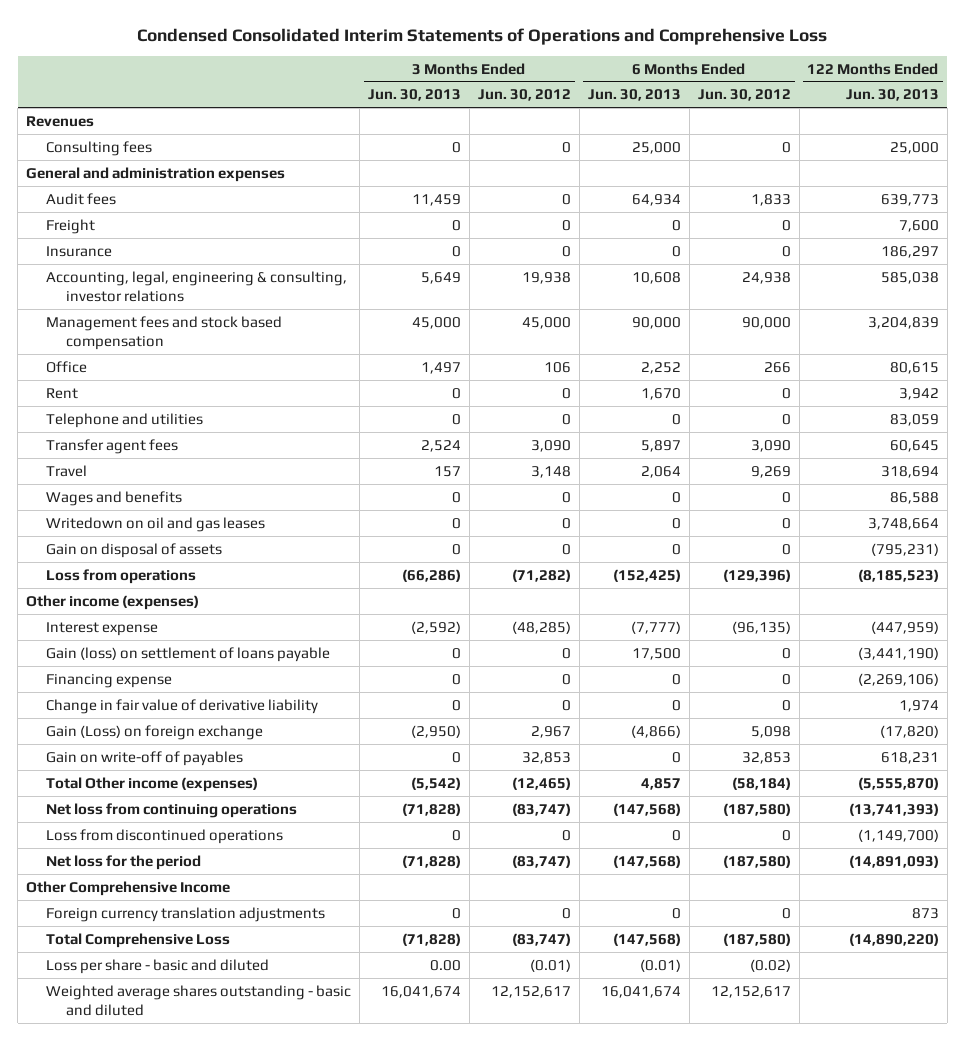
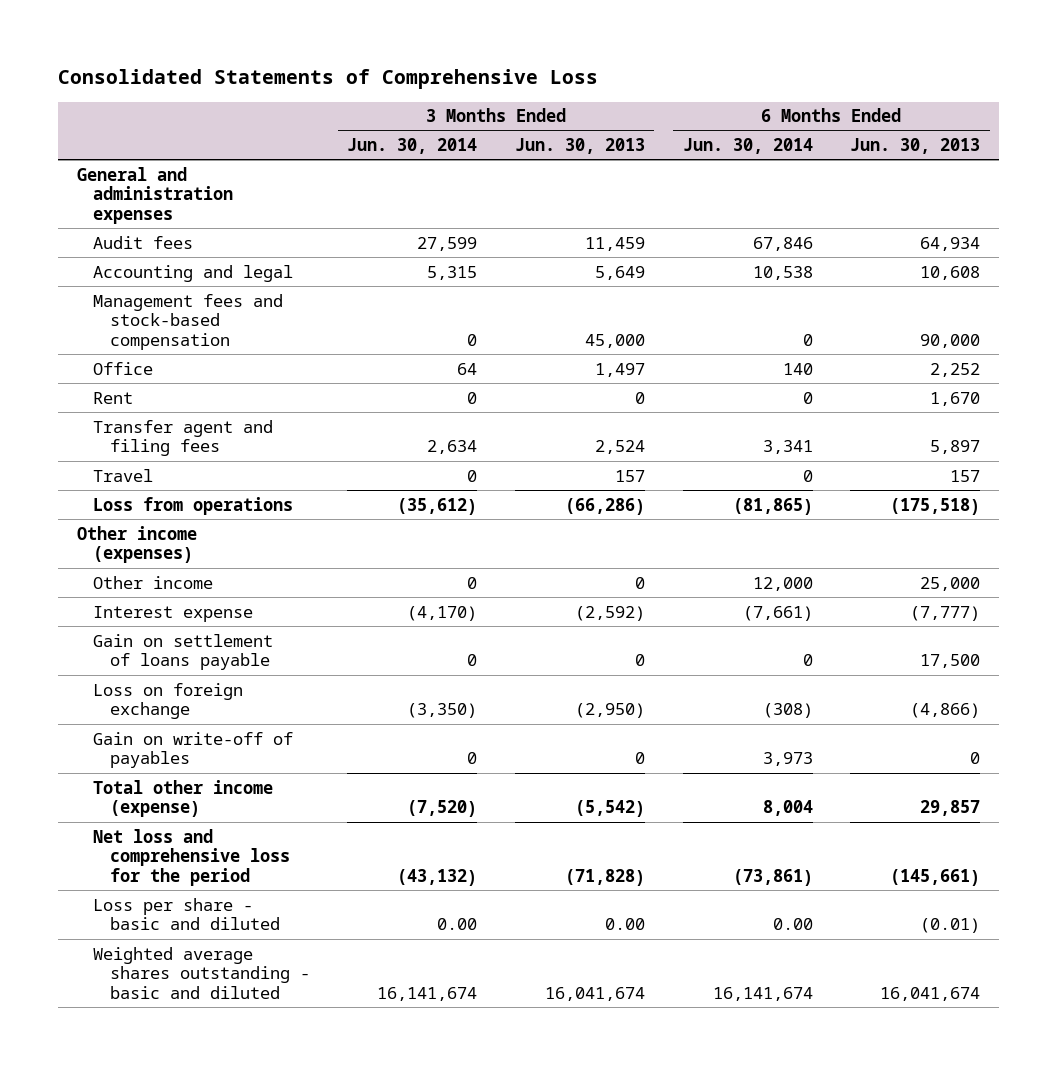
- Condensed Consolidated Interim Statements of Operations and Comprehensive Loss
+ Consolidated Statements of Comprehensive Loss
- | 3 Months Ended Jun. 30, 2013 | 3 Months Ended Jun. 30, 2012 | 6 Months Ended Jun. 30, 2013 | 6 Months Ended Jun. 30, 2012 | 122 Months Ended Jun. 30, 2013
+ | 3 Months Ended Jun. 30, 2014 | 3 Months Ended Jun. 30, 2013 | 6 Months Ended Jun. 30, 2014 | 6 Months Ended Jun. 30, 2013
- Revenues
- Consulting fees | 0 | 0 | 25,000 | 0 | 25,000
- Freight | 0 | 0 | 0 | 0 | 7,600
- Insurance | 0 | 0 | 0 | 0 | 186,297
- Accounting, legal, engineering & consulting, investor relations | 5,649 | 19,938 | 10,608 | 24,938 | 585,038
- Management fees and stock based compensation | 45,000 | 45,000 | 90,000 | 90,000 | 3,204,839
+ Accounting and legal | 5,315 | 5,649 | 10,538 | 10,608
+ Management fees and stock-based compensation | 0 | 45,000 | 0 | 90,000
- Telephone and utilities | 0 | 0 | 0 | 0 | 83,059
- Transfer agent fees | 2,524 | 3,090 | 5,897 | 3,090 | 60,645
- Travel | 157 | 3,148 | 2,064 | 9,269 | 318,694
- Wages and benefits | 0 | 0 | 0 | 0 | 86,588
- Writedown on oil and gas leases | 0 | 0 | 0 | 0 | 3,748,664
- Gain on disposal of assets | 0 | 0 | 0 | 0 | (795,231)
- Loss from operations | (66,286) | (71,282) | (152,425) | (129,396) | (8,185,523)
+ Transfer agent and filing fees | 2,634 | 2,524 | 3,341 | 5,897
+ Travel | 0 | 157 | 0 | 157
+ Loss from operations | (35,612) | (66,286) | (81,865) | (175,518)
+ Other income | 0 | 0 | 12,000 | 25,000
- Gain (loss) on settlement of loans payable | 0 | 0 | 17,500 | 0 | (3,441,190)
- Financing expense | 0 | 0 | 0 | 0 | (2,269,106)
- Change in fair value of derivative liability | 0 | 0 | 0 | 0 | 1,974
- Gain (Loss) on foreign exchange | (2,950) | 2,967 | (4,866) | 5,098 | (17,820)
+ Gain on settlement of loans payable | 0 | 0 | 0 | 17,500
+ Loss on foreign exchange | (3,350) | (2,950) | (308) | (4,866)
- Total Other income (expenses) | (5,542) | (12,465) | 4,857 | (58,184) | (5,555,870)
- Net loss from continuing operations | (71,828) | (83,747) | (147,568) | (187,580) | (13,741,393)
- Loss from discontinued operations | 0 | 0 | 0 | 0 | (1,149,700)
- Net loss for the period | (71,828) | (83,747) | (147,568) | (187,580) | (14,891,093)
- Other Comprehensive Income
- Foreign currency translation adjustments | 0 | 0 | 0 | 0 | 873
- Total Comprehensive Loss | (71,828) | (83,747) | (147,568) | (187,580) | (14,890,220)
+ Total other income (expense) | (7,520) | (5,542) | 8,004 | 29,857
+ Net loss and comprehensive loss for the period | (43,132) | (71,828) | (73,861) | (145,661)

